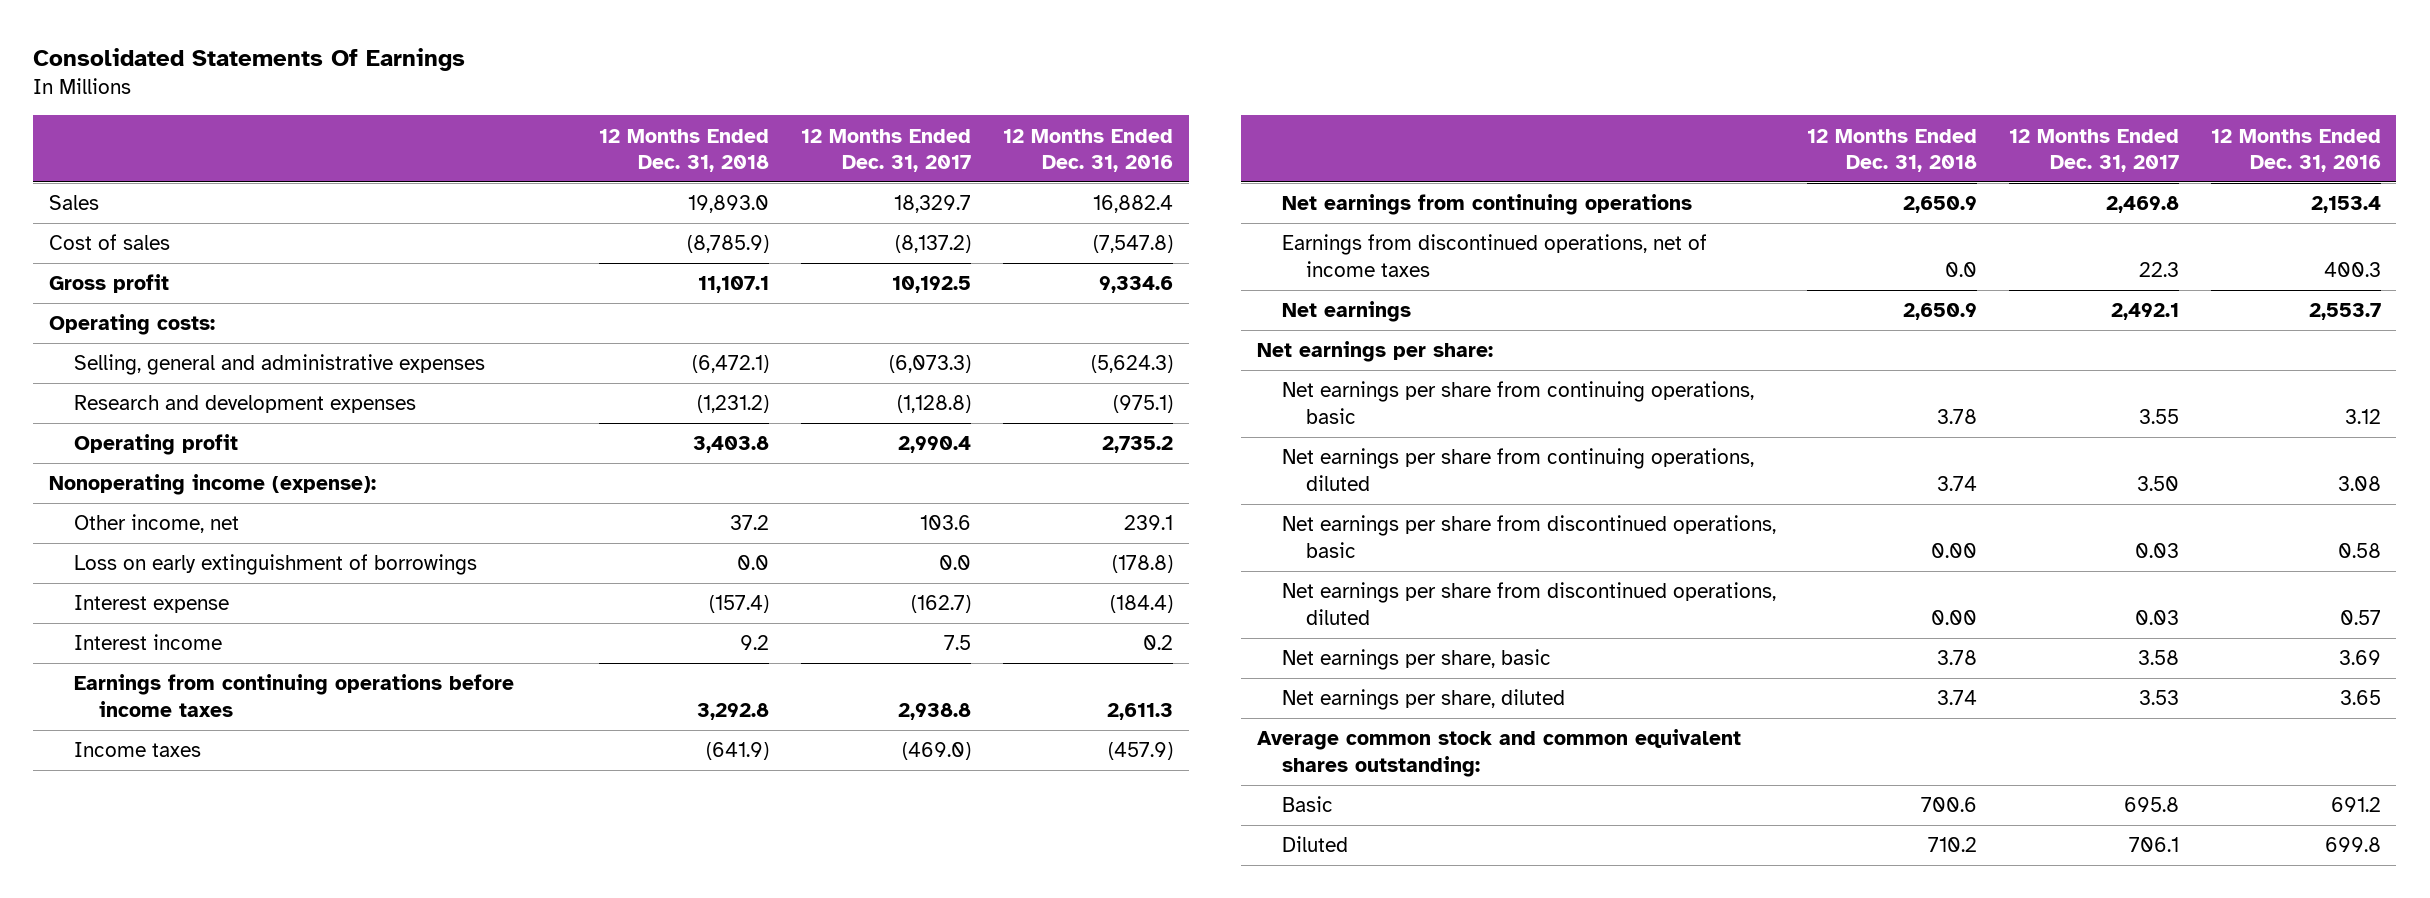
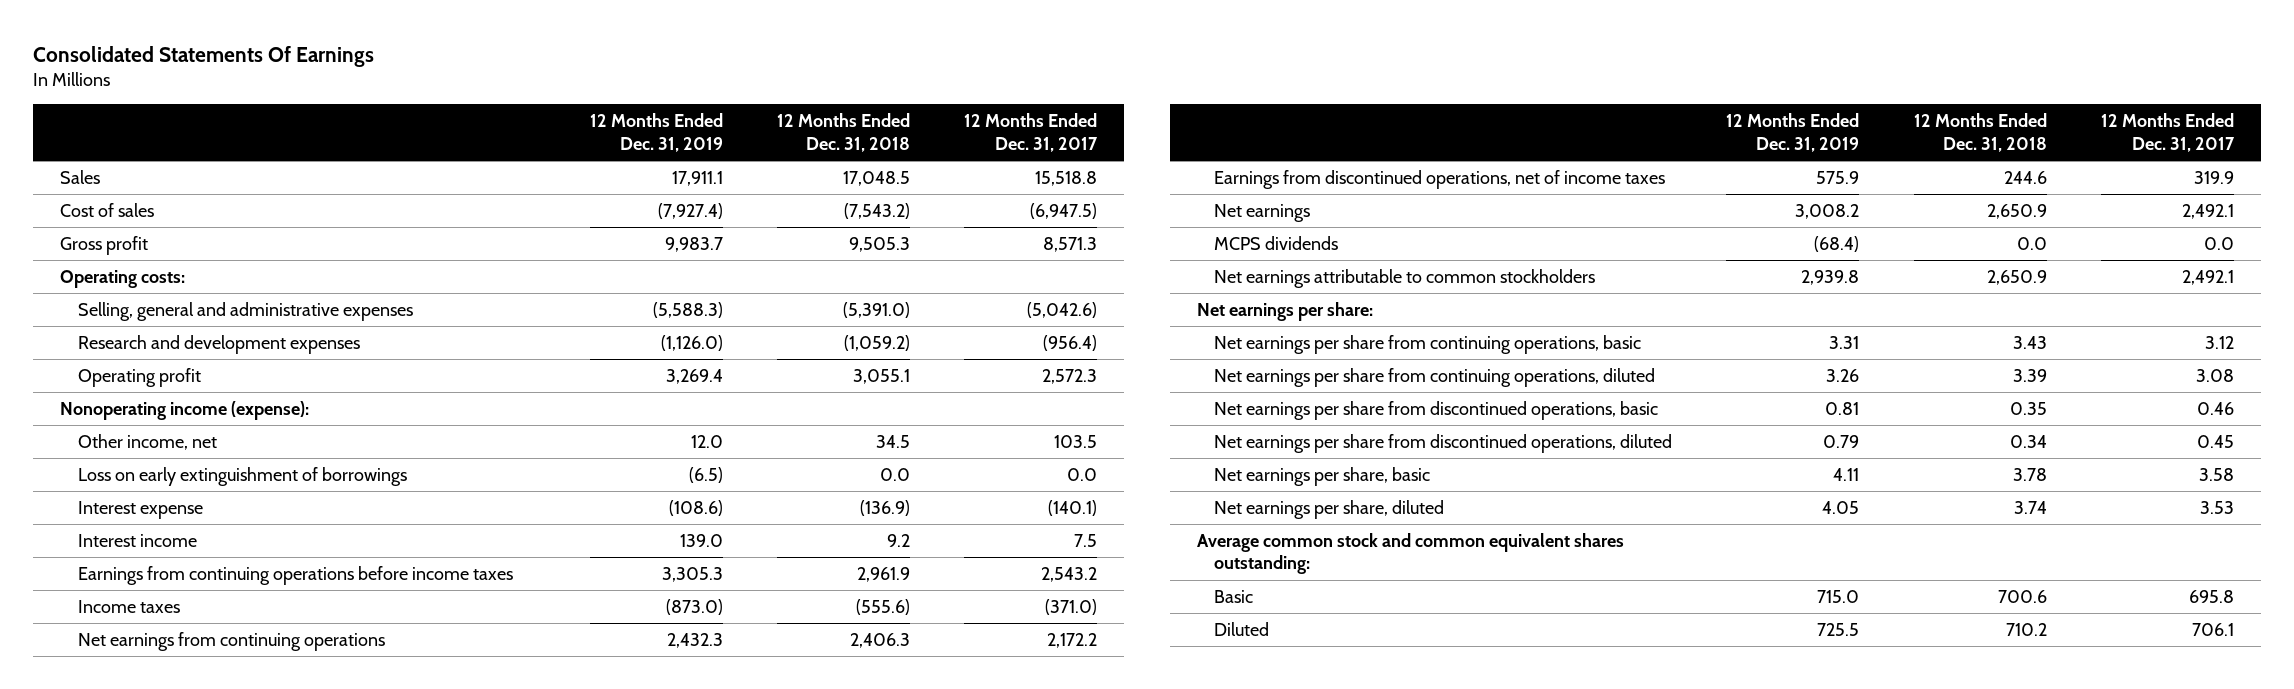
- | 12 Months Ended Dec. 31, 2018 | 12 Months Ended Dec. 31, 2017 | 12 Months Ended Dec. 31, 2016
+ | 12 Months Ended Dec. 31, 2019 | 12 Months Ended Dec. 31, 2018 | 12 Months Ended Dec. 31, 2017
- Sales | 19,893.0 | 18,329.7 | 16,882.4
- Cost of sales | (8,785.9) | (8,137.2) | (7,547.8)
- Gross profit | 11,107.1 | 10,192.5 | 9,334.6
+ Sales | 17,911.1 | 17,048.5 | 15,518.8
+ Cost of sales | (7,927.4) | (7,543.2) | (6,947.5)
+ Gross profit | 9,983.7 | 9,505.3 | 8,571.3
- Selling, general and administrative expenses | (6,472.1) | (6,073.3) | (5,624.3)
- Research and development expenses | (1,231.2) | (1,128.8) | (975.1)
- Operating profit | 3,403.8 | 2,990.4 | 2,735.2
+ Selling, general and administrative expenses | (5,588.3) | (5,391.0) | (5,042.6)
+ Research and development expenses | (1,126.0) | (1,059.2) | (956.4)
+ Operating profit | 3,269.4 | 3,055.1 | 2,572.3
- Other income, net | 37.2 | 103.6 | 239.1
+ Other income, net | 12.0 | 34.5 | 103.5
- Interest expense | (157.4) | (162.7) | (184.4)
+ Interest expense | (108.6) | (136.9) | (140.1)
- Earnings from continuing operations before income taxes | 3,292.8 | 2,938.8 | 2,611.3
- Income taxes | (641.9) | (469.0) | (457.9)
- Net earnings from continuing operations | 2,650.9 | 2,469.8 | 2,153.4
- Earnings from discontinued operations, net of income taxes | 0.0 | 22.3 | 400.3
+ Earnings from continuing operations before income taxes | 3,305.3 | 2,961.9 | 2,543.2
+ Income taxes | (873.0) | (555.6) | (371.0)
+ Net earnings from continuing operations | 2,432.3 | 2,406.3 | 2,172.2
+ Earnings from discontinued operations, net of income taxes | 575.9 | 244.6 | 319.9
+ MCPS dividends | (68.4) | 0.0 | 0.0
+ Net earnings attributable to common stockholders | 2,939.8 | 2,650.9 | 2,492.1
- Net earnings per share from continuing operations, basic | 3.78 | 3.55 | 3.12
- Net earnings per share from continuing operations, diluted | 3.74 | 3.50 | 3.08
- Net earnings per share from discontinued operations, basic | 0.00 | 0.03 | 0.58
- Net earnings per share from discontinued operations, diluted | 0.00 | 0.03 | 0.57
+ Net earnings per share from continuing operations, basic | 3.31 | 3.43 | 3.12
+ Net earnings per share from continuing operations, diluted | 3.26 | 3.39 | 3.08
+ Net earnings per share from discontinued operations, basic | 0.81 | 0.35 | 0.46
+ Net earnings per share from discontinued operations, diluted | 0.79 | 0.34 | 0.45

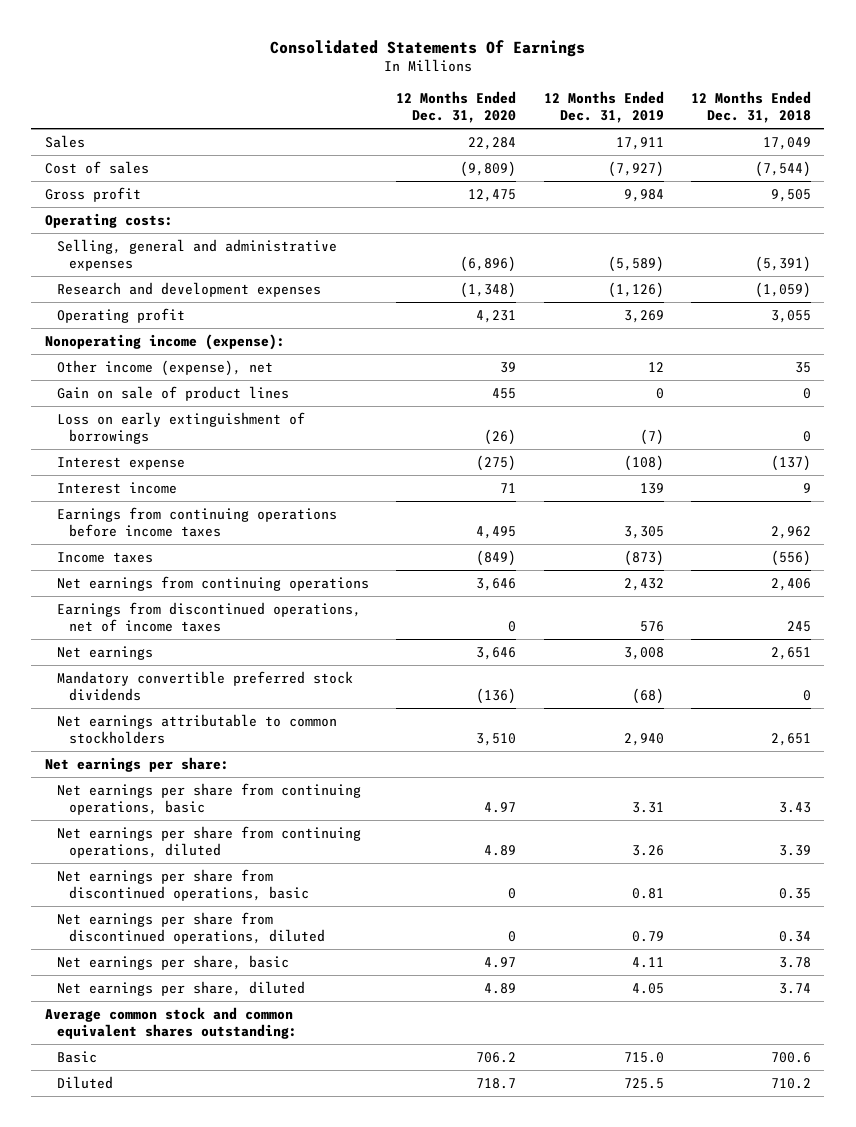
- | 12 Months Ended Dec. 31, 2019 | 12 Months Ended Dec. 31, 2018 | 12 Months Ended Dec. 31, 2017
+ | 12 Months Ended Dec. 31, 2020 | 12 Months Ended Dec. 31, 2019 | 12 Months Ended Dec. 31, 2018
- Sales | 17,911.1 | 17,048.5 | 15,518.8
- Cost of sales | (7,927.4) | (7,543.2) | (6,947.5)
- Gross profit | 9,983.7 | 9,505.3 | 8,571.3
+ Sales | 22,284 | 17,911 | 17,049
+ Cost of sales | (9,809) | (7,927) | (7,544)
+ Gross profit | 12,475 | 9,984 | 9,505
- Selling, general and administrative expenses | (5,588.3) | (5,391.0) | (5,042.6)
- Research and development expenses | (1,126.0) | (1,059.2) | (956.4)
- Operating profit | 3,269.4 | 3,055.1 | 2,572.3
+ Selling, general and administrative expenses | (6,896) | (5,589) | (5,391)
+ Research and development expenses | (1,348) | (1,126) | (1,059)
+ Operating profit | 4,231 | 3,269 | 3,055
- Other income, net | 12.0 | 34.5 | 103.5
- Loss on early extinguishment of borrowings | (6.5) | 0.0 | 0.0
- Interest expense | (108.6) | (136.9) | (140.1)
- Interest income | 139.0 | 9.2 | 7.5
- Earnings from continuing operations before income taxes | 3,305.3 | 2,961.9 | 2,543.2
- Income taxes | (873.0) | (555.6) | (371.0)
- Net earnings from continuing operations | 2,432.3 | 2,406.3 | 2,172.2
- Earnings from discontinued operations, net of income taxes | 575.9 | 244.6 | 319.9
- Net earnings | 3,008.2 | 2,650.9 | 2,492.1
- MCPS dividends | (68.4) | 0.0 | 0.0
- Net earnings attributable to common stockholders | 2,939.8 | 2,650.9 | 2,492.1
+ Other income (expense), net | 39 | 12 | 35
+ Gain on sale of product lines | 455 | 0 | 0
+ Loss on early extinguishment of borrowings | (26) | (7) | 0
+ Interest expense | (275) | (108) | (137)
+ Interest income | 71 | 139 | 9
+ Earnings from continuing operations before income taxes | 4,495 | 3,305 | 2,962
+ Income taxes | (849) | (873) | (556)
+ Net earnings from continuing operations | 3,646 | 2,432 | 2,406
+ Earnings from discontinued operations, net of income taxes | 0 | 576 | 245
+ Net earnings | 3,646 | 3,008 | 2,651
+ Mandatory convertible preferred stock dividends | (136) | (68) | 0
+ Net earnings attributable to common stockholders | 3,510 | 2,940 | 2,651

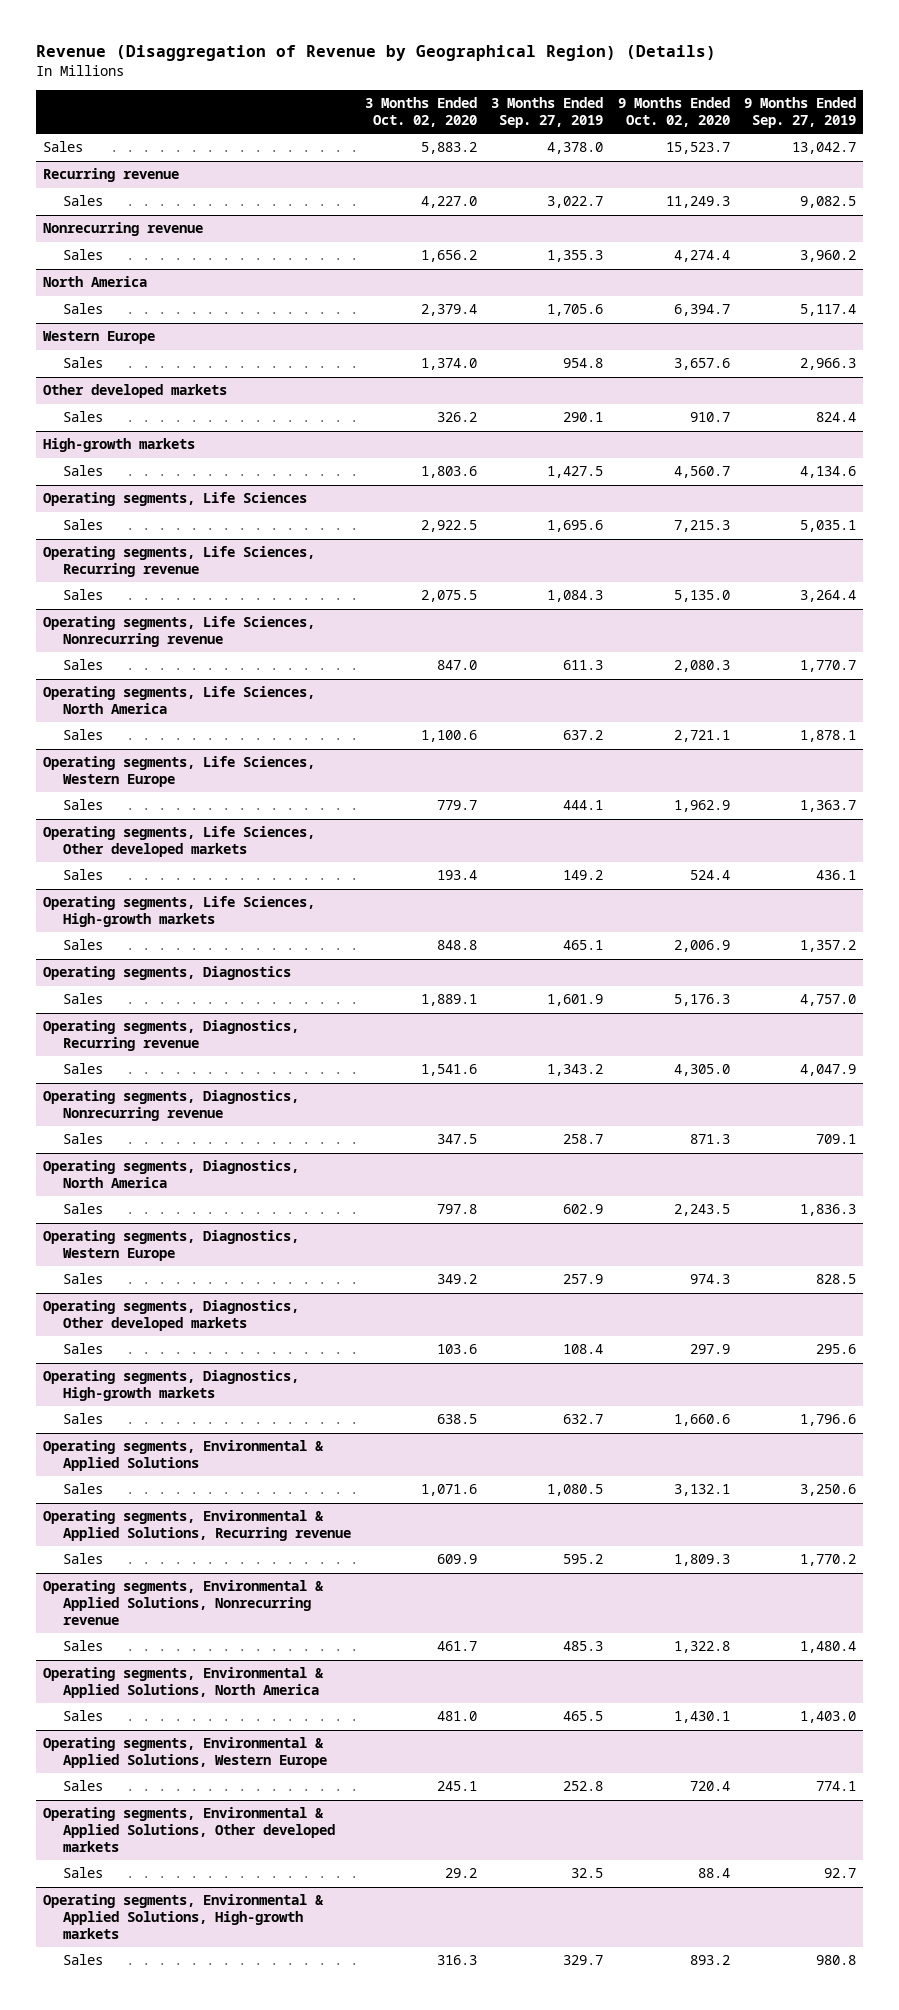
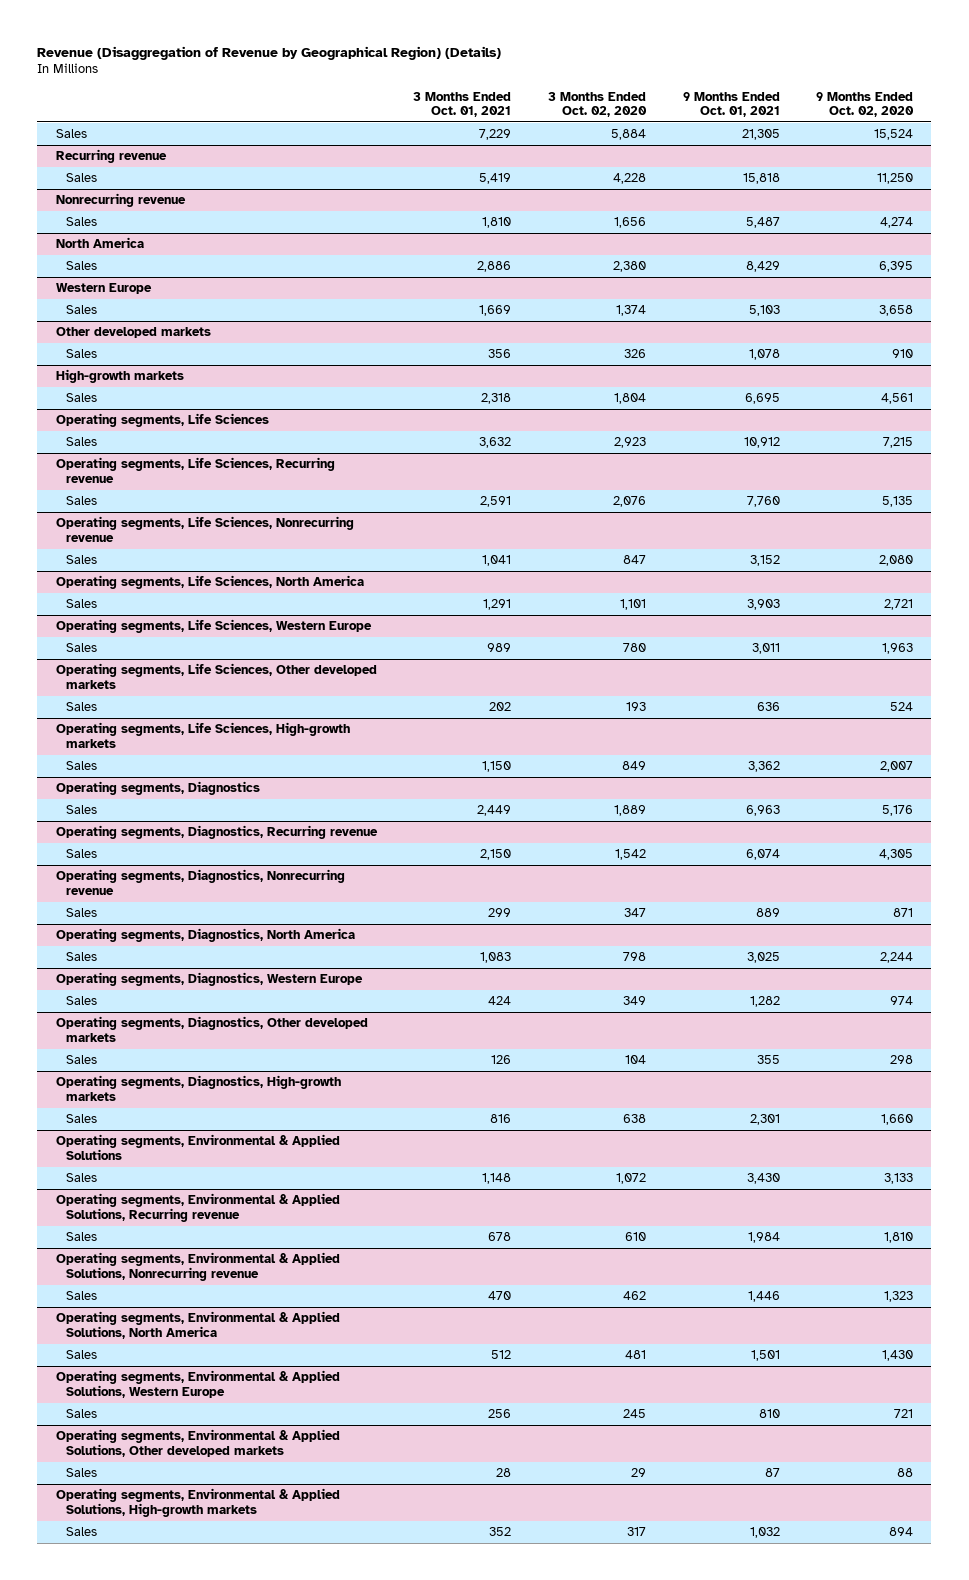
- | 3 Months Ended Oct. 02, 2020 | 3 Months Ended Sep. 27, 2019 | 9 Months Ended Oct. 02, 2020 | 9 Months Ended Sep. 27, 2019
+ | 3 Months Ended Oct. 01, 2021 | 3 Months Ended Oct. 02, 2020 | 9 Months Ended Oct. 01, 2021 | 9 Months Ended Oct. 02, 2020
- Sales | 5,883.2 | 4,378.0 | 15,523.7 | 13,042.7
+ Sales | 7,229 | 5,884 | 21,305 | 15,524
@ Recurring revenue
- Sales | 4,227.0 | 3,022.7 | 11,249.3 | 9,082.5
+ Sales | 5,419 | 4,228 | 15,818 | 11,250
@ Nonrecurring revenue
- Sales | 1,656.2 | 1,355.3 | 4,274.4 | 3,960.2
+ Sales | 1,810 | 1,656 | 5,487 | 4,274
@ North America
- Sales | 2,379.4 | 1,705.6 | 6,394.7 | 5,117.4
+ Sales | 2,886 | 2,380 | 8,429 | 6,395
@ Western Europe
- Sales | 1,374.0 | 954.8 | 3,657.6 | 2,966.3
+ Sales | 1,669 | 1,374 | 5,103 | 3,658
@ Other developed markets
- Sales | 326.2 | 290.1 | 910.7 | 824.4
+ Sales | 356 | 326 | 1,078 | 910
@ High-growth markets
- Sales | 1,803.6 | 1,427.5 | 4,560.7 | 4,134.6
+ Sales | 2,318 | 1,804 | 6,695 | 4,561
@ Operating segments, Life Sciences
- Sales | 2,922.5 | 1,695.6 | 7,215.3 | 5,035.1
+ Sales | 3,632 | 2,923 | 10,912 | 7,215
@ Operating segments, Life Sciences, Recurring revenue
- Sales | 2,075.5 | 1,084.3 | 5,135.0 | 3,264.4
+ Sales | 2,591 | 2,076 | 7,760 | 5,135
@ Operating segments, Life Sciences, Nonrecurring revenue
- Sales | 847.0 | 611.3 | 2,080.3 | 1,770.7
+ Sales | 1,041 | 847 | 3,152 | 2,080
@ Operating segments, Life Sciences, North America
- Sales | 1,100.6 | 637.2 | 2,721.1 | 1,878.1
+ Sales | 1,291 | 1,101 | 3,903 | 2,721
@ Operating segments, Life Sciences, Western Europe
- Sales | 779.7 | 444.1 | 1,962.9 | 1,363.7
+ Sales | 989 | 780 | 3,011 | 1,963
@ Operating segments, Life Sciences, Other developed markets
- Sales | 193.4 | 149.2 | 524.4 | 436.1
+ Sales | 202 | 193 | 636 | 524
@ Operating segments, Life Sciences, High-growth markets
- Sales | 848.8 | 465.1 | 2,006.9 | 1,357.2
+ Sales | 1,150 | 849 | 3,362 | 2,007
@ Operating segments, Diagnostics
- Sales | 1,889.1 | 1,601.9 | 5,176.3 | 4,757.0
+ Sales | 2,449 | 1,889 | 6,963 | 5,176
@ Operating segments, Diagnostics, Recurring revenue
- Sales | 1,541.6 | 1,343.2 | 4,305.0 | 4,047.9
+ Sales | 2,150 | 1,542 | 6,074 | 4,305
@ Operating segments, Diagnostics, Nonrecurring revenue
- Sales | 347.5 | 258.7 | 871.3 | 709.1
+ Sales | 299 | 347 | 889 | 871
@ Operating segments, Diagnostics, North America
- Sales | 797.8 | 602.9 | 2,243.5 | 1,836.3
+ Sales | 1,083 | 798 | 3,025 | 2,244
@ Operating segments, Diagnostics, Western Europe
- Sales | 349.2 | 257.9 | 974.3 | 828.5
+ Sales | 424 | 349 | 1,282 | 974
@ Operating segments, Diagnostics, Other developed markets
- Sales | 103.6 | 108.4 | 297.9 | 295.6
+ Sales | 126 | 104 | 355 | 298
@ Operating segments, Diagnostics, High-growth markets
- Sales | 638.5 | 632.7 | 1,660.6 | 1,796.6
+ Sales | 816 | 638 | 2,301 | 1,660
@ Operating segments, Environmental & Applied Solutions
- Sales | 1,071.6 | 1,080.5 | 3,132.1 | 3,250.6
+ Sales | 1,148 | 1,072 | 3,430 | 3,133
@ Operating segments, Environmental & Applied Solutions, Recurring revenue
- Sales | 609.9 | 595.2 | 1,809.3 | 1,770.2
+ Sales | 678 | 610 | 1,984 | 1,810
@ Operating segments, Environmental & Applied Solutions, Nonrecurring revenue
- Sales | 461.7 | 485.3 | 1,322.8 | 1,480.4
+ Sales | 470 | 462 | 1,446 | 1,323
@ Operating segments, Environmental & Applied Solutions, North America
- Sales | 481.0 | 465.5 | 1,430.1 | 1,403.0
+ Sales | 512 | 481 | 1,501 | 1,430
@ Operating segments, Environmental & Applied Solutions, Western Europe
- Sales | 245.1 | 252.8 | 720.4 | 774.1
+ Sales | 256 | 245 | 810 | 721
@ Operating segments, Environmental & Applied Solutions, Other developed markets
- Sales | 29.2 | 32.5 | 88.4 | 92.7
+ Sales | 28 | 29 | 87 | 88
@ Operating segments, Environmental & Applied Solutions, High-growth markets
- Sales | 316.3 | 329.7 | 893.2 | 980.8
+ Sales | 352 | 317 | 1,032 | 894

